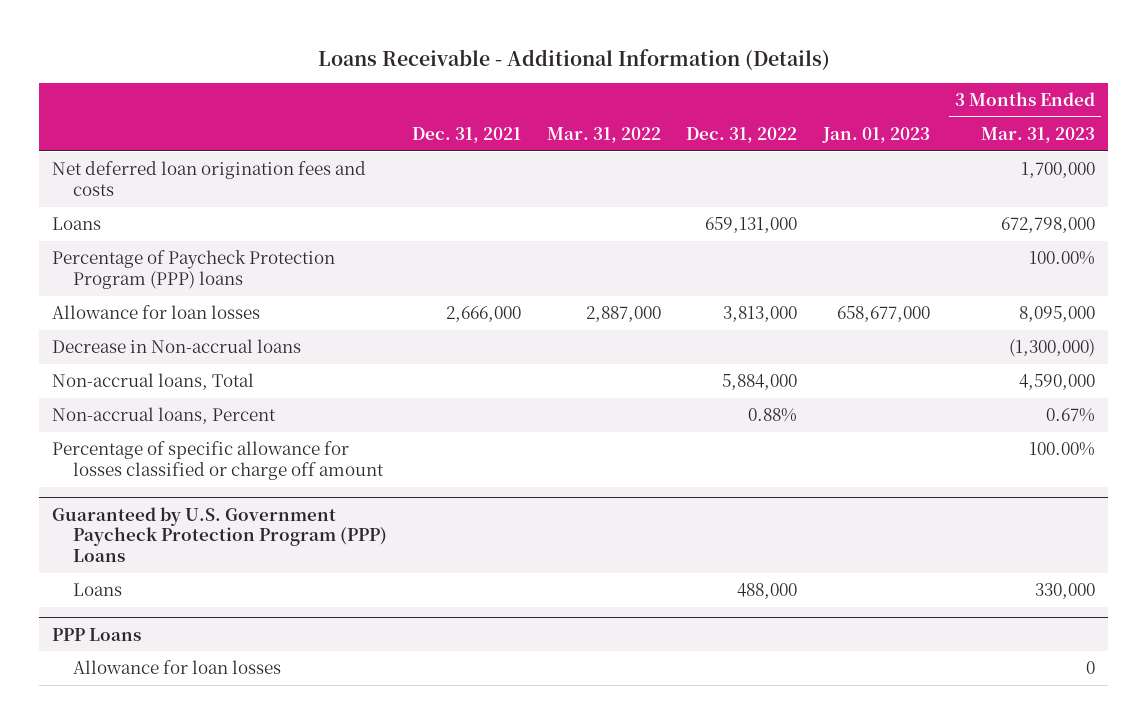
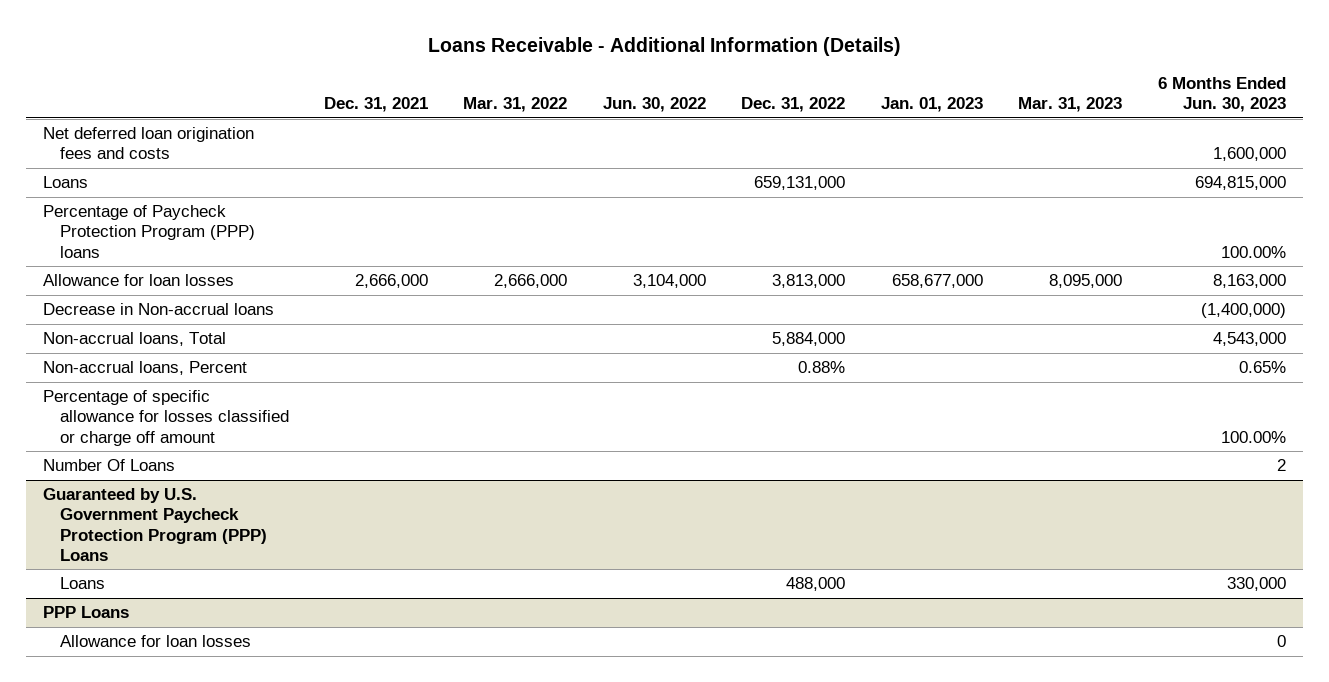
- | Dec. 31, 2021 | Mar. 31, 2022 | Dec. 31, 2022 | Jan. 01, 2023 | 3 Months Ended Mar. 31, 2023
+ | Dec. 31, 2021 | Mar. 31, 2022 | Jun. 30, 2022 | Dec. 31, 2022 | Jan. 01, 2023 | Mar. 31, 2023 | 6 Months Ended Jun. 30, 2023
- Allowance for loan losses | 2,666,000 | 2,887,000 | 3,813,000 | 658,677,000 | 8,095,000
+ Allowance for loan losses | 2,666,000 | 2,666,000 | 3,104,000 | 3,813,000 | 658,677,000 | 8,095,000 | 8,163,000
+ Number Of Loans | | | | | | | 2

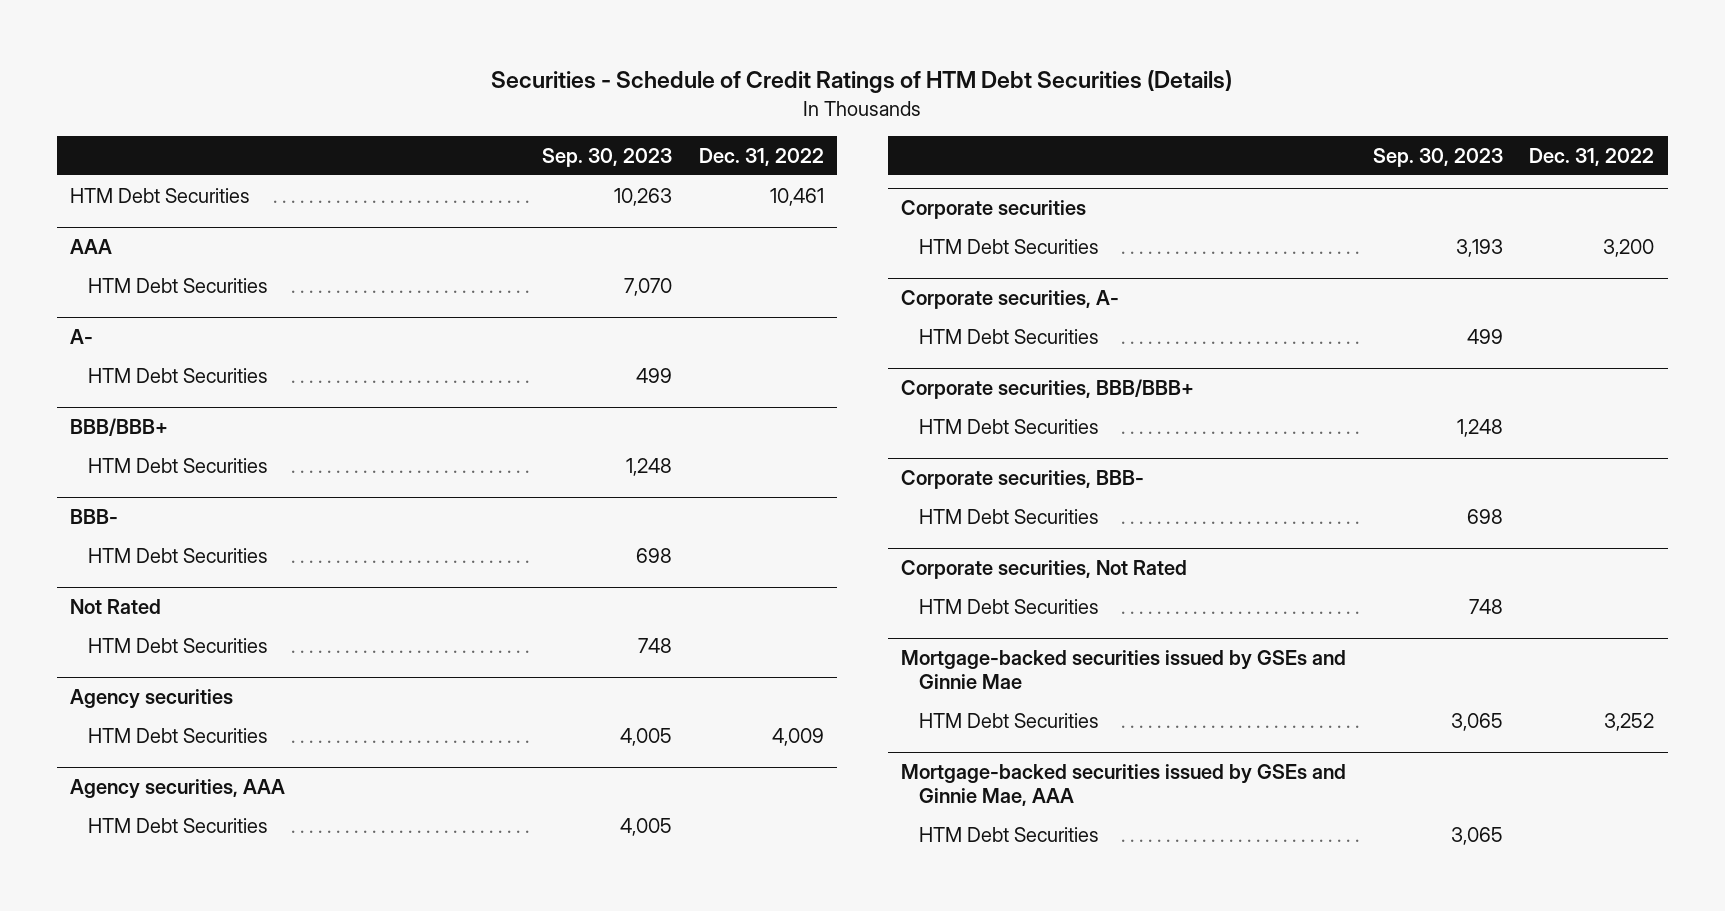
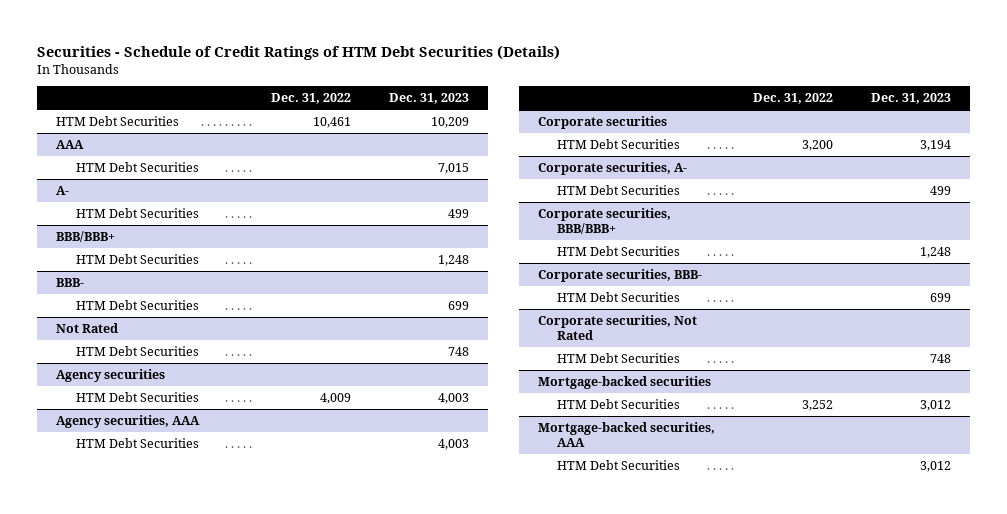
- | Sep. 30, 2023 | Dec. 31, 2022
+ | Dec. 31, 2022 | Dec. 31, 2023
- Mortgage-backed securities issued by GSEs and Ginnie Mae
+ Mortgage-backed securities
- Mortgage-backed securities issued by GSEs and Ginnie Mae, AAA
+ Mortgage-backed securities, AAA

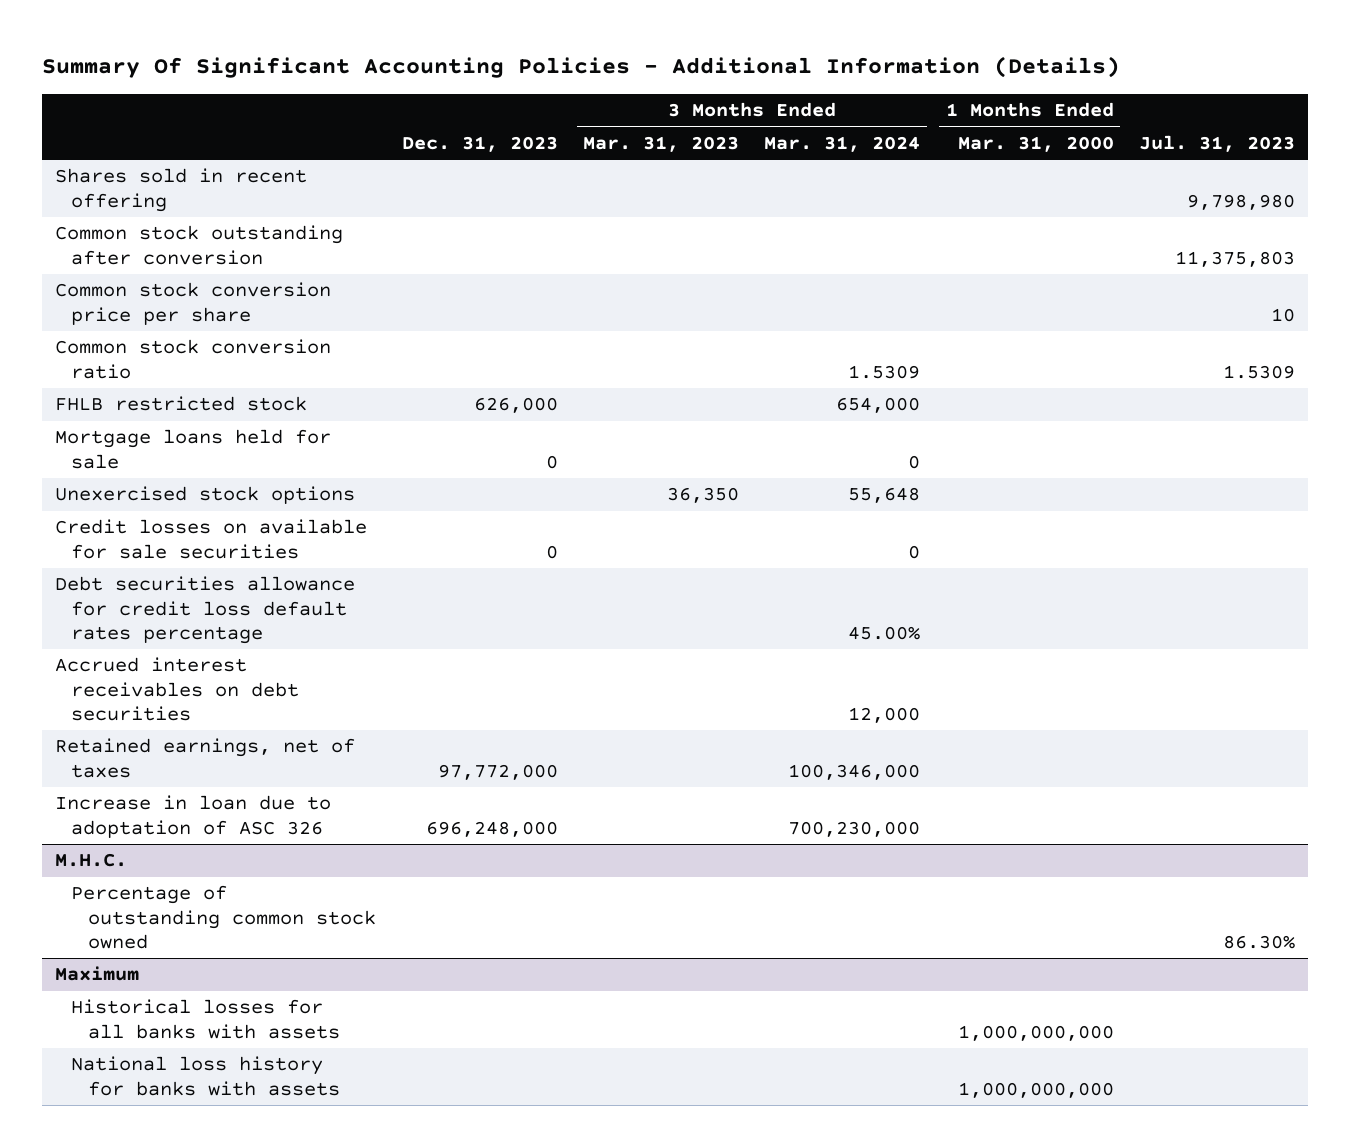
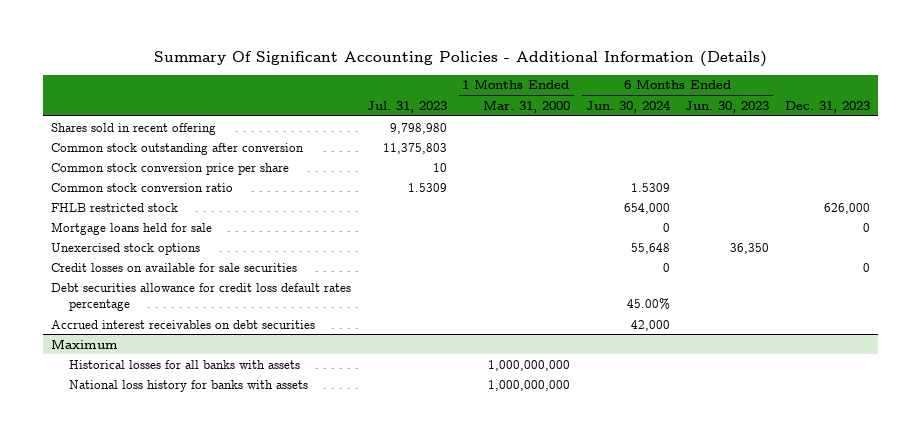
- | Dec. 31, 2023 | 3 Months Ended Mar. 31, 2023 | 3 Months Ended Mar. 31, 2024 | 1 Months Ended Mar. 31, 2000 | Jul. 31, 2023
+ | Jul. 31, 2023 | 1 Months Ended Mar. 31, 2000 | 6 Months Ended Jun. 30, 2024 | 6 Months Ended Jun. 30, 2023 | Dec. 31, 2023
- Retained earnings, net of taxes | 97,772,000 | | 100,346,000 | |
- Increase in loan due to adoptation of ASC 326 | 696,248,000 | | 700,230,000 | |
- M.H.C.
- Percentage of outstanding common stock owned | | | | | 86.30%

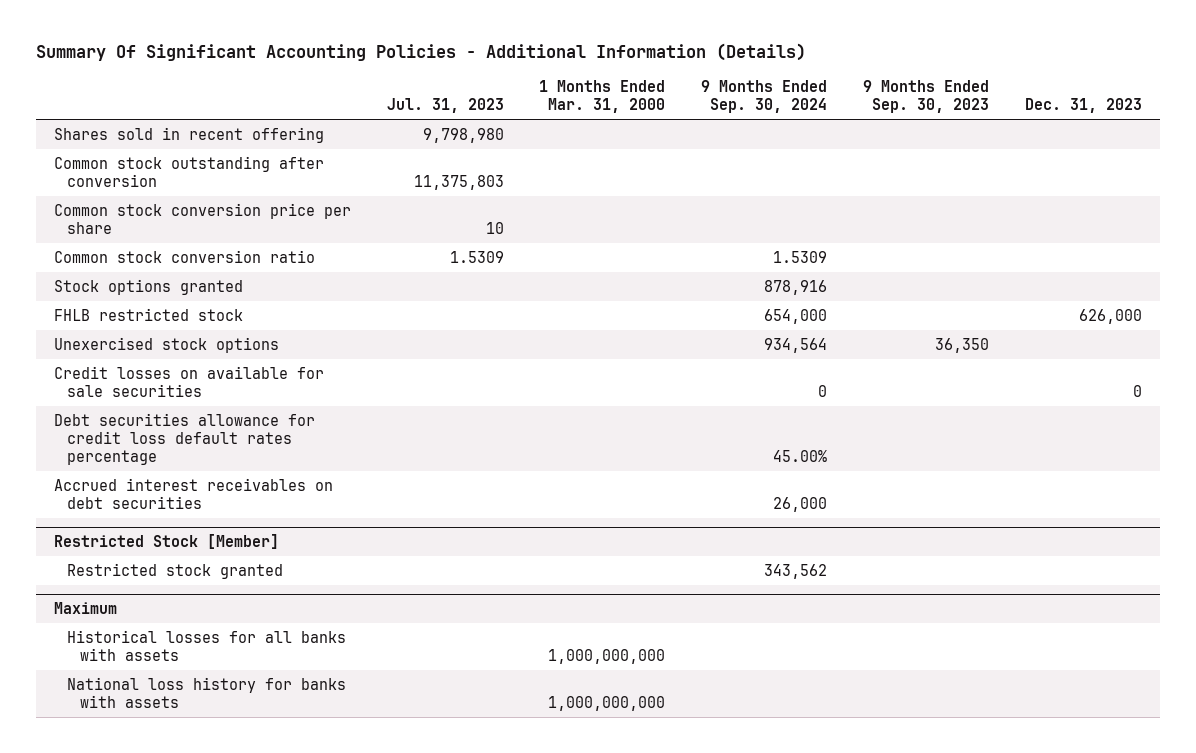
- | Jul. 31, 2023 | 1 Months Ended Mar. 31, 2000 | 6 Months Ended Jun. 30, 2024 | 6 Months Ended Jun. 30, 2023 | Dec. 31, 2023
+ | Jul. 31, 2023 | 1 Months Ended Mar. 31, 2000 | 9 Months Ended Sep. 30, 2024 | 9 Months Ended Sep. 30, 2023 | Dec. 31, 2023
+ Stock options granted | | | 878,916 | |
- Mortgage loans held for sale | | | 0 | | 0
+ Restricted Stock [Member]
+ Restricted stock granted | | | 343,562 | |

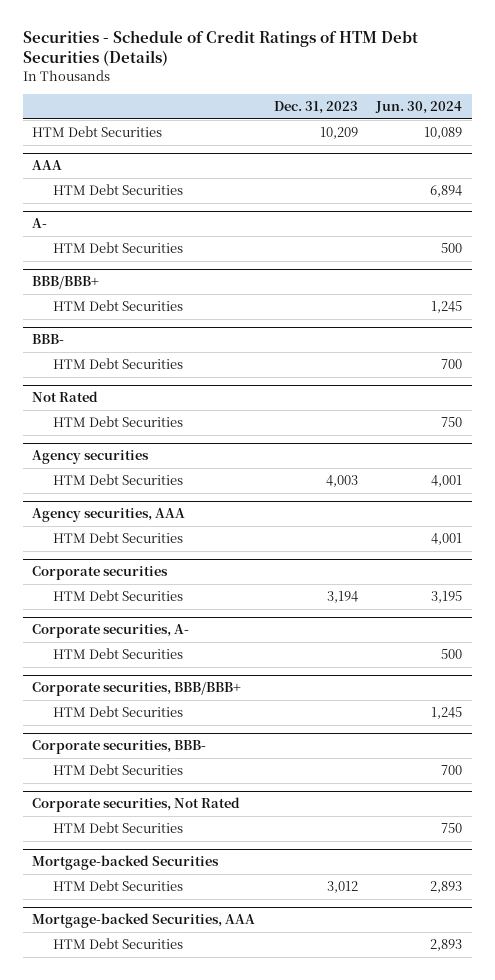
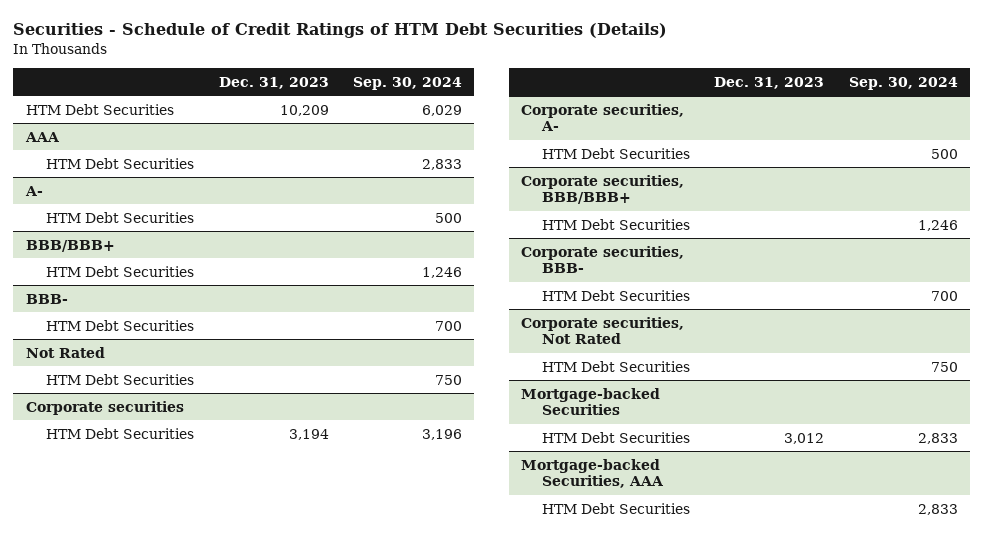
- | Dec. 31, 2023 | Jun. 30, 2024
+ | Dec. 31, 2023 | Sep. 30, 2024
- Agency securities
- HTM Debt Securities | 4,003 | 4,001
- Agency securities, AAA
- HTM Debt Securities | | 4,001

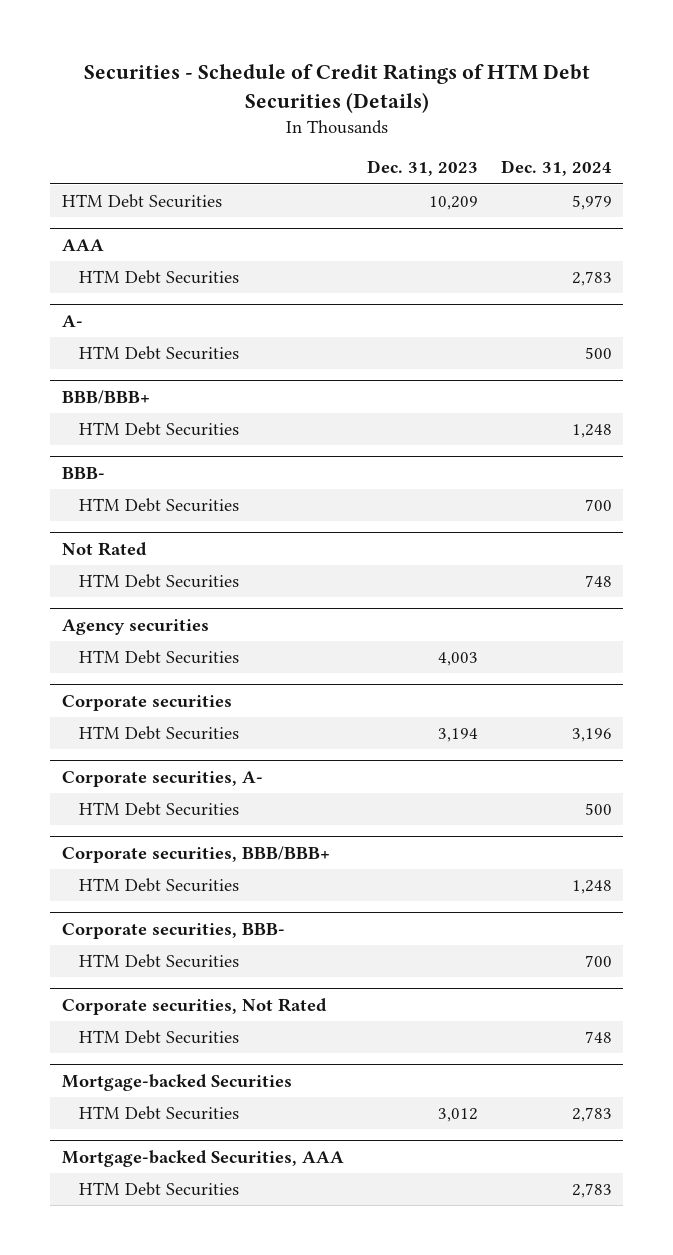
- | Dec. 31, 2023 | Sep. 30, 2024
+ | Dec. 31, 2023 | Dec. 31, 2024
+ Agency securities
+ HTM Debt Securities | 4,003 |

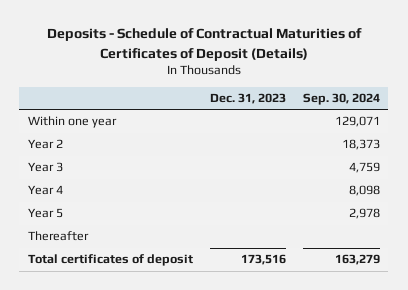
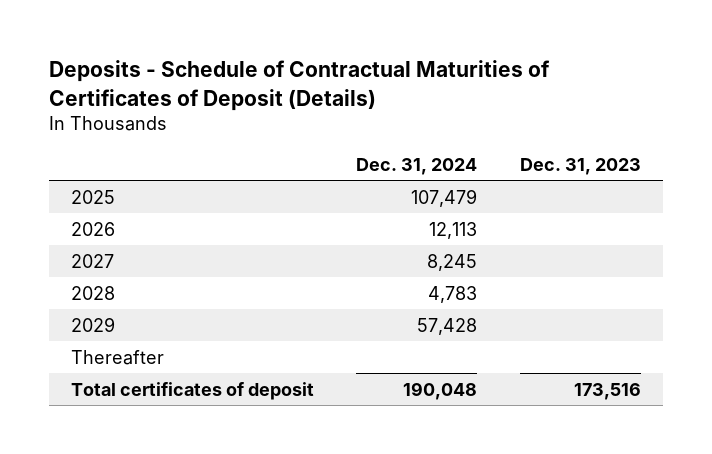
- | Dec. 31, 2023 | Sep. 30, 2024
+ | Dec. 31, 2024 | Dec. 31, 2023
- Within one year | | 129,071
- Year 2 | | 18,373
- Year 3 | | 4,759
- Year 4 | | 8,098
- Year 5 | | 2,978
+ 2025 | 107,479 |
+ 2026 | 12,113 |
+ 2027 | 8,245 |
+ 2028 | 4,783 |
+ 2029 | 57,428 |

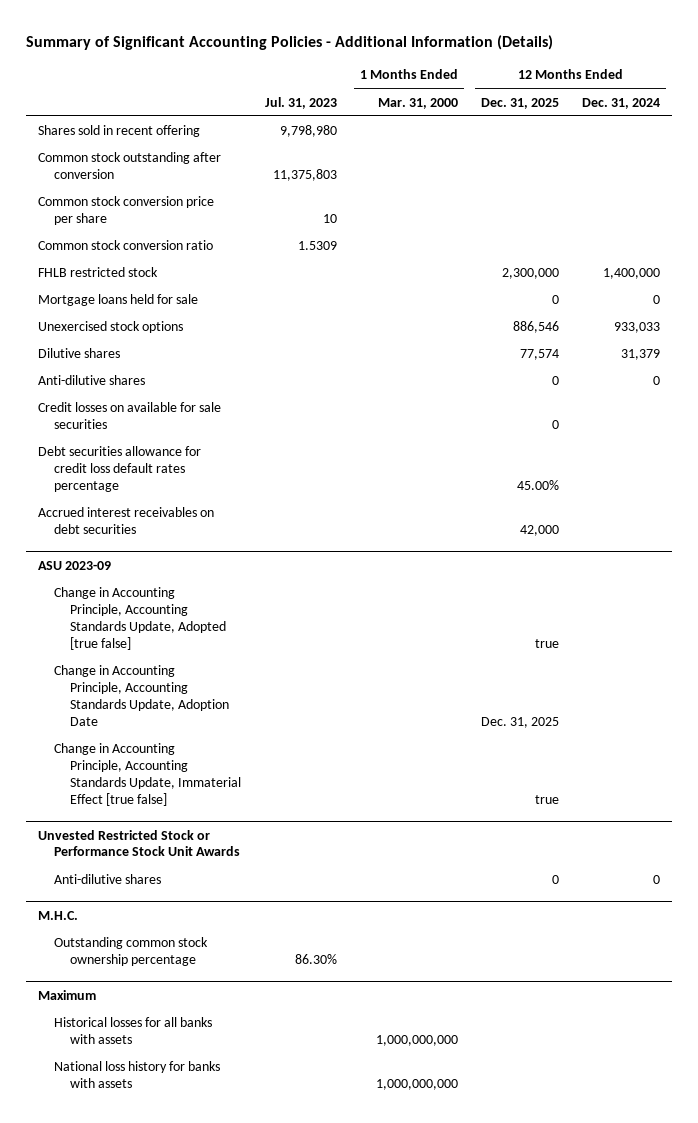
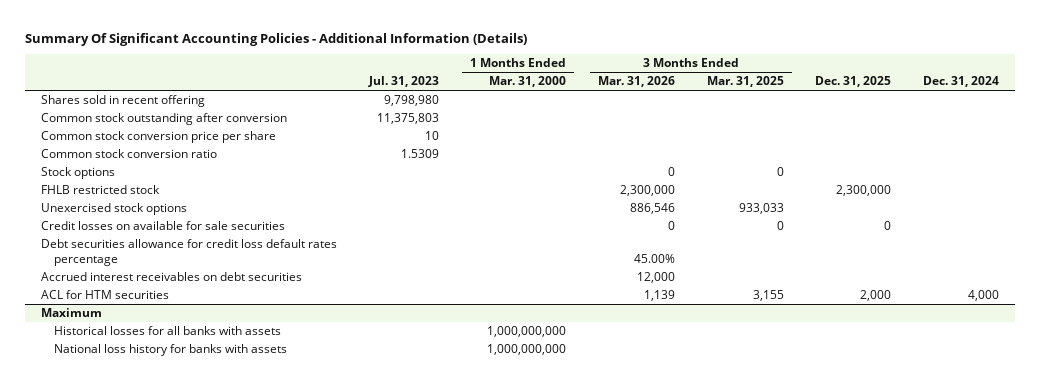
- Summary of Significant Accounting Policies - Additional Information (Details)
+ Summary Of Significant Accounting Policies - Additional Information (Details)
- | Jul. 31, 2023 | 1 Months Ended Mar. 31, 2000 | 12 Months Ended Dec. 31, 2025 | 12 Months Ended Dec. 31, 2024
+ | Jul. 31, 2023 | 1 Months Ended Mar. 31, 2000 | 3 Months Ended Mar. 31, 2026 | 3 Months Ended Mar. 31, 2025 | Dec. 31, 2025 | Dec. 31, 2024
+ Stock options | | | 0 | 0 | |
- Mortgage loans held for sale | | | 0 | 0
- Dilutive shares | | | 77,574 | 31,379
- Anti-dilutive shares | | | 0 | 0
- ASU 2023-09
- Change in Accounting Principle, Accounting Standards Update, Adopted [true false] | | | true |
- Change in Accounting Principle, Accounting Standards Update, Adoption Date | | | Dec. 31, 2025 |
- Change in Accounting Principle, Accounting Standards Update, Immaterial Effect [true false] | | | true |
- Unvested Restricted Stock or Performance Stock Unit Awards
- Anti-dilutive shares | | | 0 | 0
- M.H.C.
- Outstanding common stock ownership percentage | 86.30% | | |
+ ACL for HTM securities | | | 1,139 | 3,155 | 2,000 | 4,000

